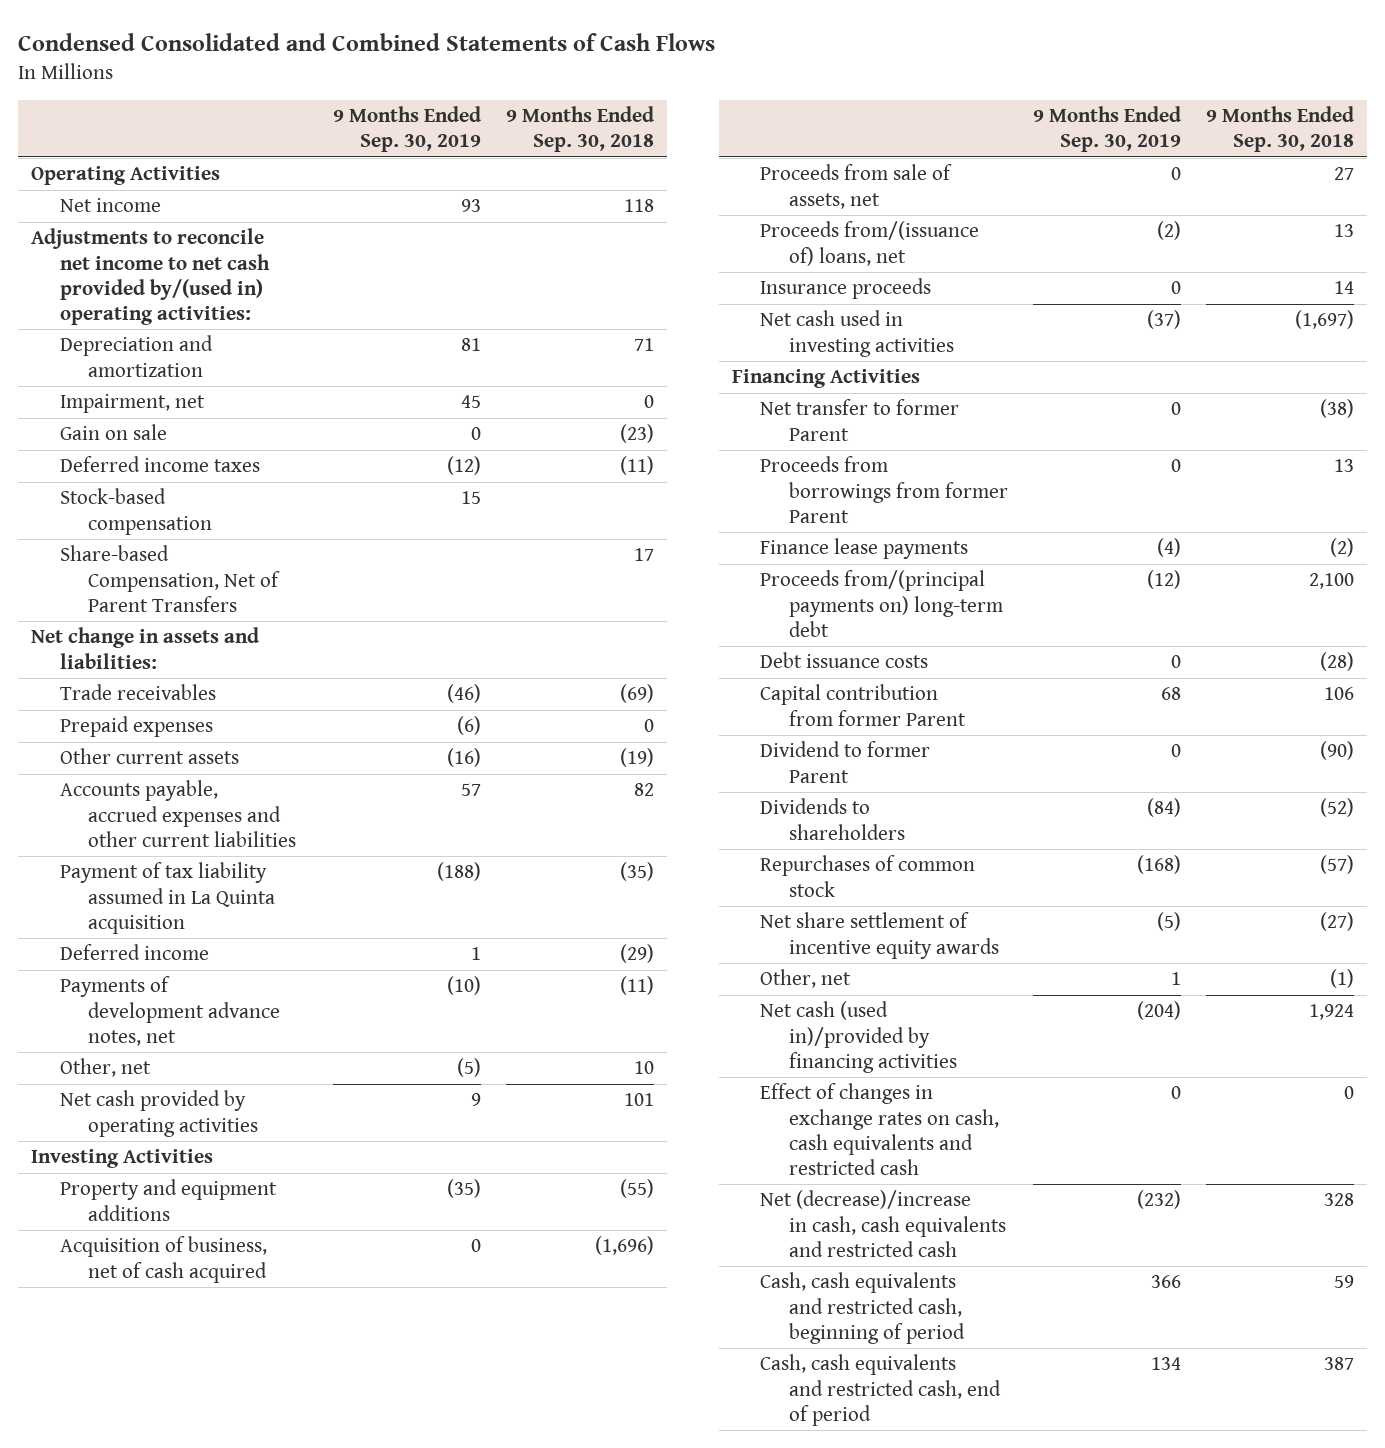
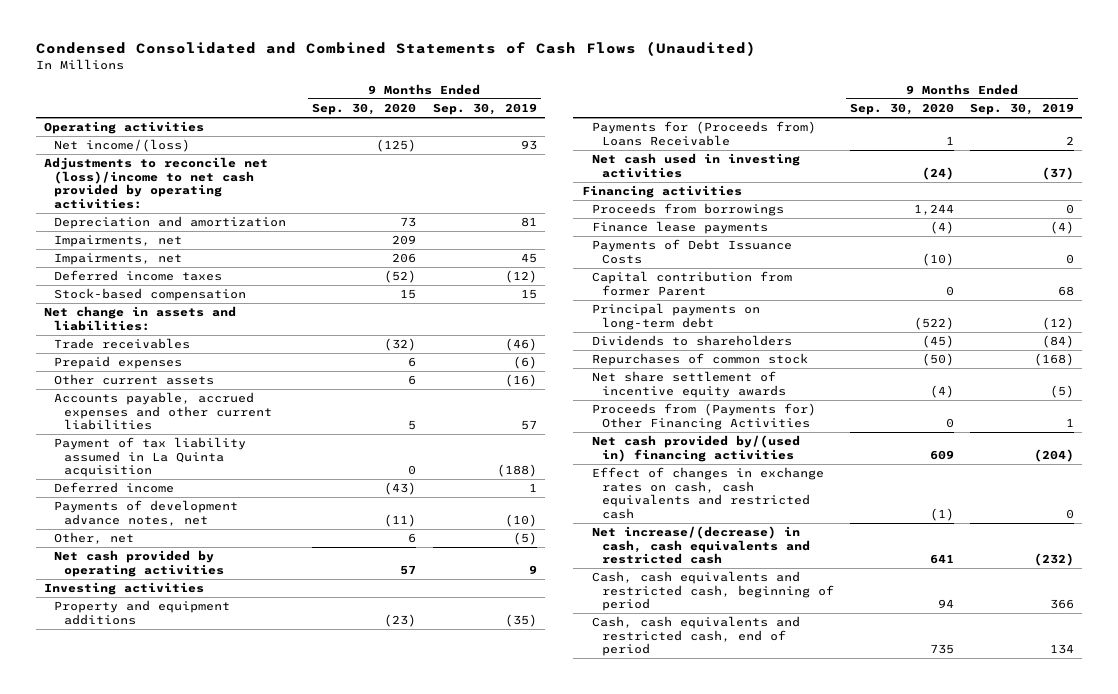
- Condensed Consolidated and Combined Statements of Cash Flows
+ Condensed Consolidated and Combined Statements of Cash Flows (Unaudited)
- | 9 Months Ended Sep. 30, 2019 | 9 Months Ended Sep. 30, 2018
+ | 9 Months Ended Sep. 30, 2020 | 9 Months Ended Sep. 30, 2019
- Operating Activities
- Net income | 93 | 118
- Adjustments to reconcile net income to net cash provided by/(used in) operating activities:
+ Operating activities
+ Net income/(loss) | (125) | 93
+ Adjustments to reconcile net (loss)/income to net cash provided by operating activities:
- Impairment, net | 45 | 0
- Gain on sale | 0 | (23)
+ Impairments, net | 209 |
+ Impairments, net | 206 | 45
- Share-based Compensation, Net of Parent Transfers | | 17
- Investing Activities
+ Investing activities
- Acquisition of business, net of cash acquired | 0 | (1,696)
- Proceeds from sale of assets, net | 0 | 27
- Proceeds from/(issuance of) loans, net | (2) | 13
- Insurance proceeds | 0 | 14
+ Payments for (Proceeds from) Loans Receivable | 1 | 2
- Financing Activities
- Net transfer to former Parent | 0 | (38)
- Proceeds from borrowings from former Parent | 0 | 13
+ Financing activities
+ Proceeds from borrowings | 1,244 | 0
- Proceeds from/(principal payments on) long-term debt | (12) | 2,100
- Debt issuance costs | 0 | (28)
+ Payments of Debt Issuance Costs | (10) | 0
- Dividend to former Parent | 0 | (90)
+ Principal payments on long-term debt | (522) | (12)
- Other, net | 1 | (1)
- Net cash (used in)/provided by financing activities | (204) | 1,924
+ Proceeds from (Payments for) Other Financing Activities | 0 | 1
+ Net cash provided by/(used in) financing activities | 609 | (204)
- Net (decrease)/increase in cash, cash equivalents and restricted cash | (232) | 328
+ Net increase/(decrease) in cash, cash equivalents and restricted cash | 641 | (232)

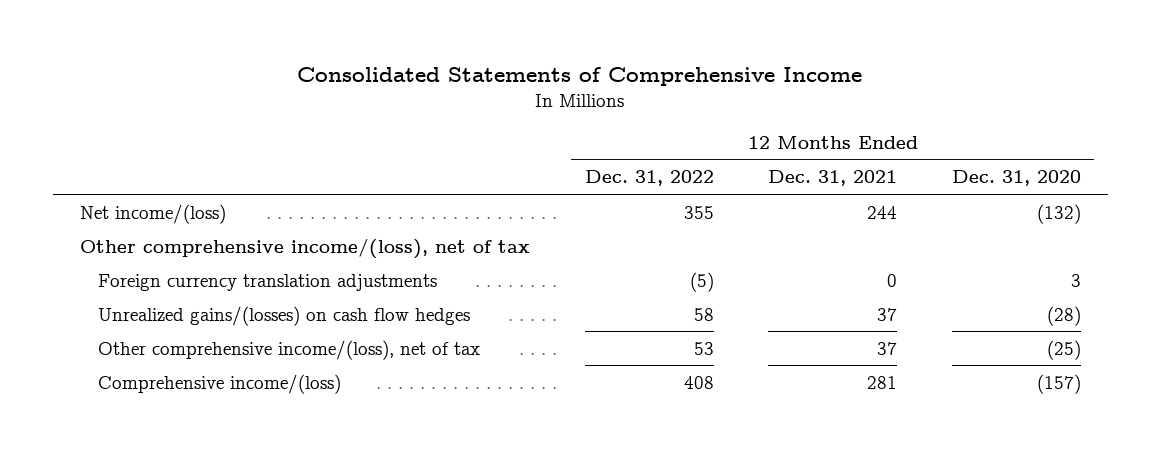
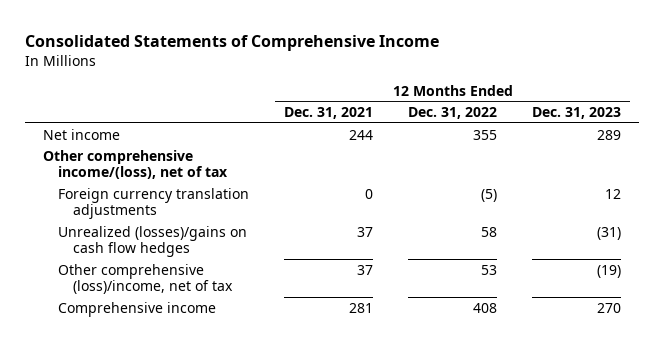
- | 12 Months Ended Dec. 31, 2022 | 12 Months Ended Dec. 31, 2021 | 12 Months Ended Dec. 31, 2020
+ | 12 Months Ended Dec. 31, 2021 | 12 Months Ended Dec. 31, 2022 | 12 Months Ended Dec. 31, 2023
- Net income/(loss) | 355 | 244 | (132)
+ Net income | 244 | 355 | 289
- Unrealized gains/(losses) on cash flow hedges | 58 | 37 | (28)
- Other comprehensive income/(loss), net of tax | 53 | 37 | (25)
- Comprehensive income/(loss) | 408 | 281 | (157)
+ Unrealized (losses)/gains on cash flow hedges | 37 | 58 | (31)
+ Other comprehensive (loss)/income, net of tax | 37 | 53 | (19)
+ Comprehensive income | 281 | 408 | 270

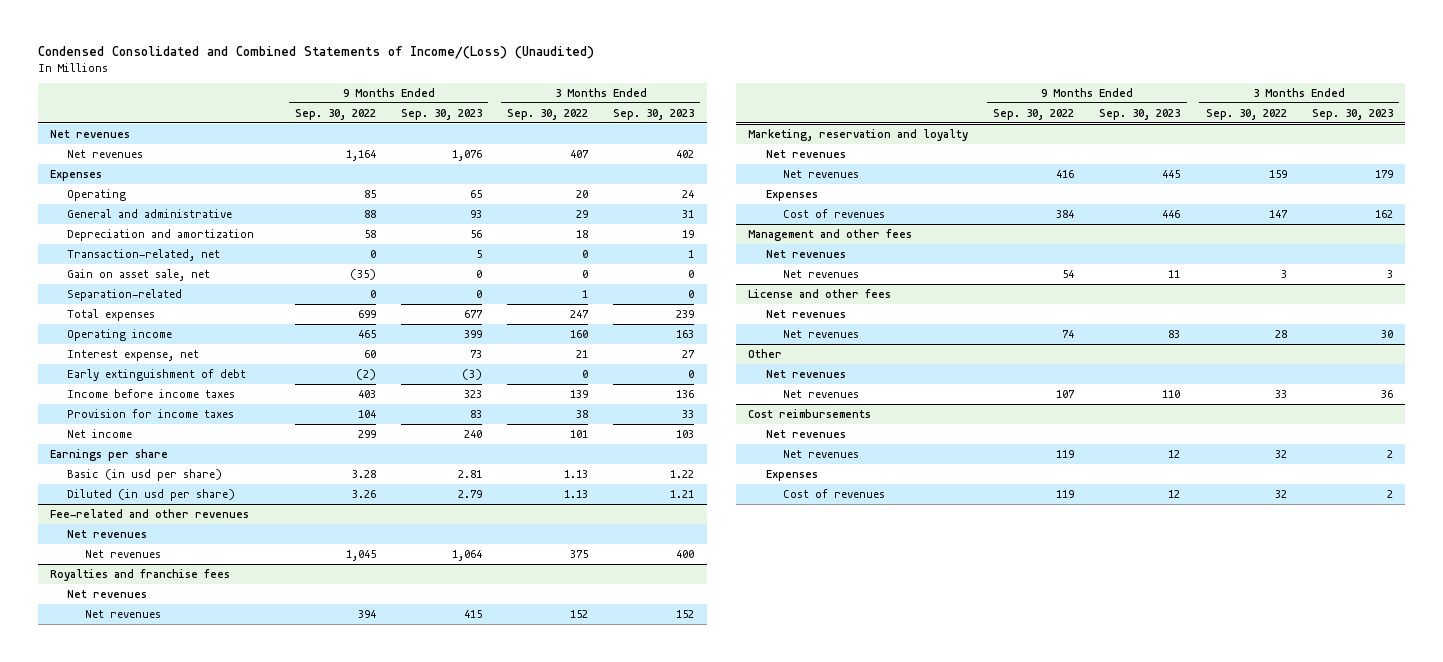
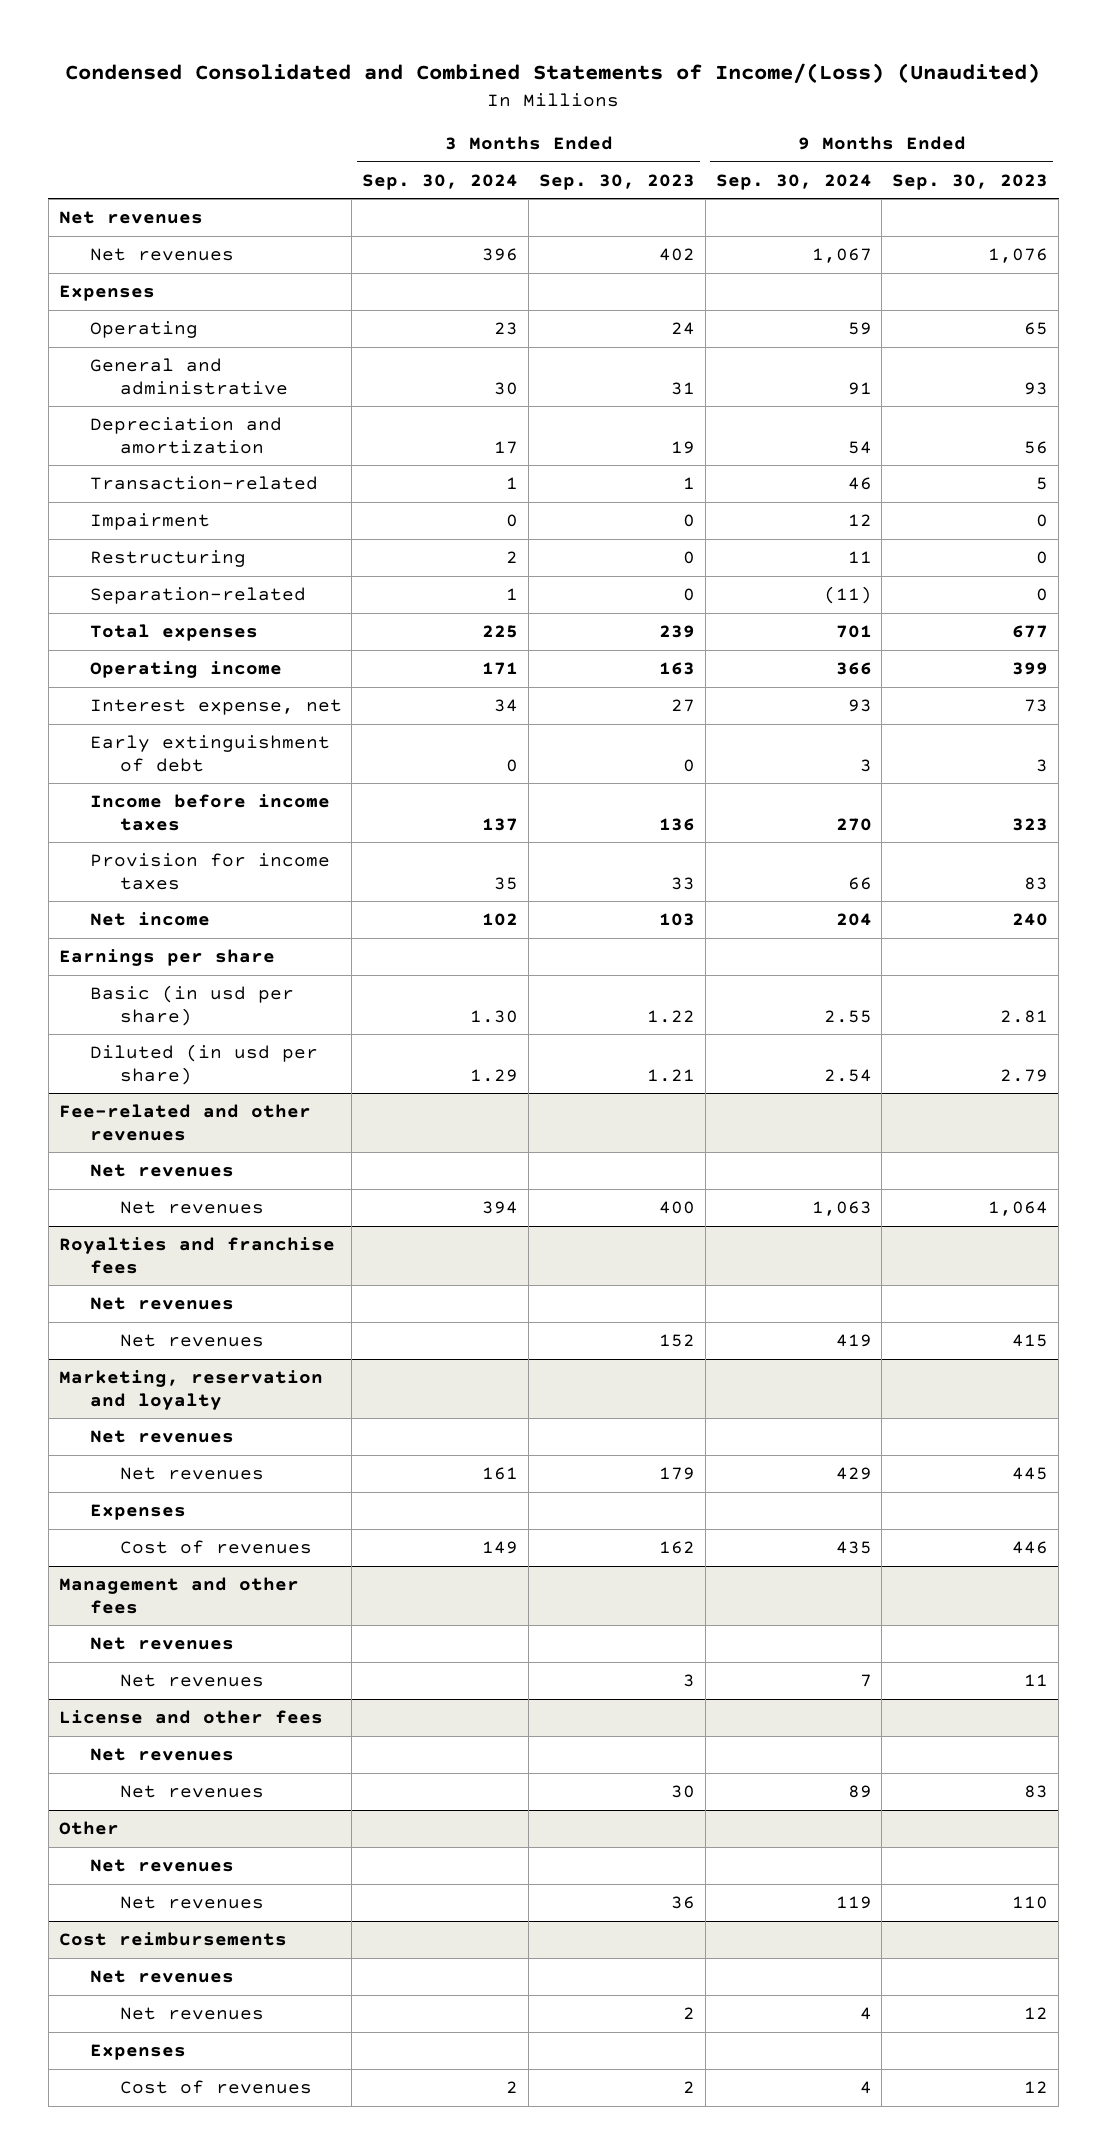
- | 9 Months Ended Sep. 30, 2022 | 9 Months Ended Sep. 30, 2023 | 3 Months Ended Sep. 30, 2022 | 3 Months Ended Sep. 30, 2023
+ | 3 Months Ended Sep. 30, 2024 | 3 Months Ended Sep. 30, 2023 | 9 Months Ended Sep. 30, 2024 | 9 Months Ended Sep. 30, 2023
- Transaction-related, net | 0 | 5 | 0 | 1
- Gain on asset sale, net | (35) | 0 | 0 | 0
+ Transaction-related | 1 | 1 | 46 | 5
+ Impairment | 0 | 0 | 12 | 0
+ Restructuring | 2 | 0 | 11 | 0
- Early extinguishment of debt | (2) | (3) | 0 | 0
+ Early extinguishment of debt | 0 | 0 | 3 | 3

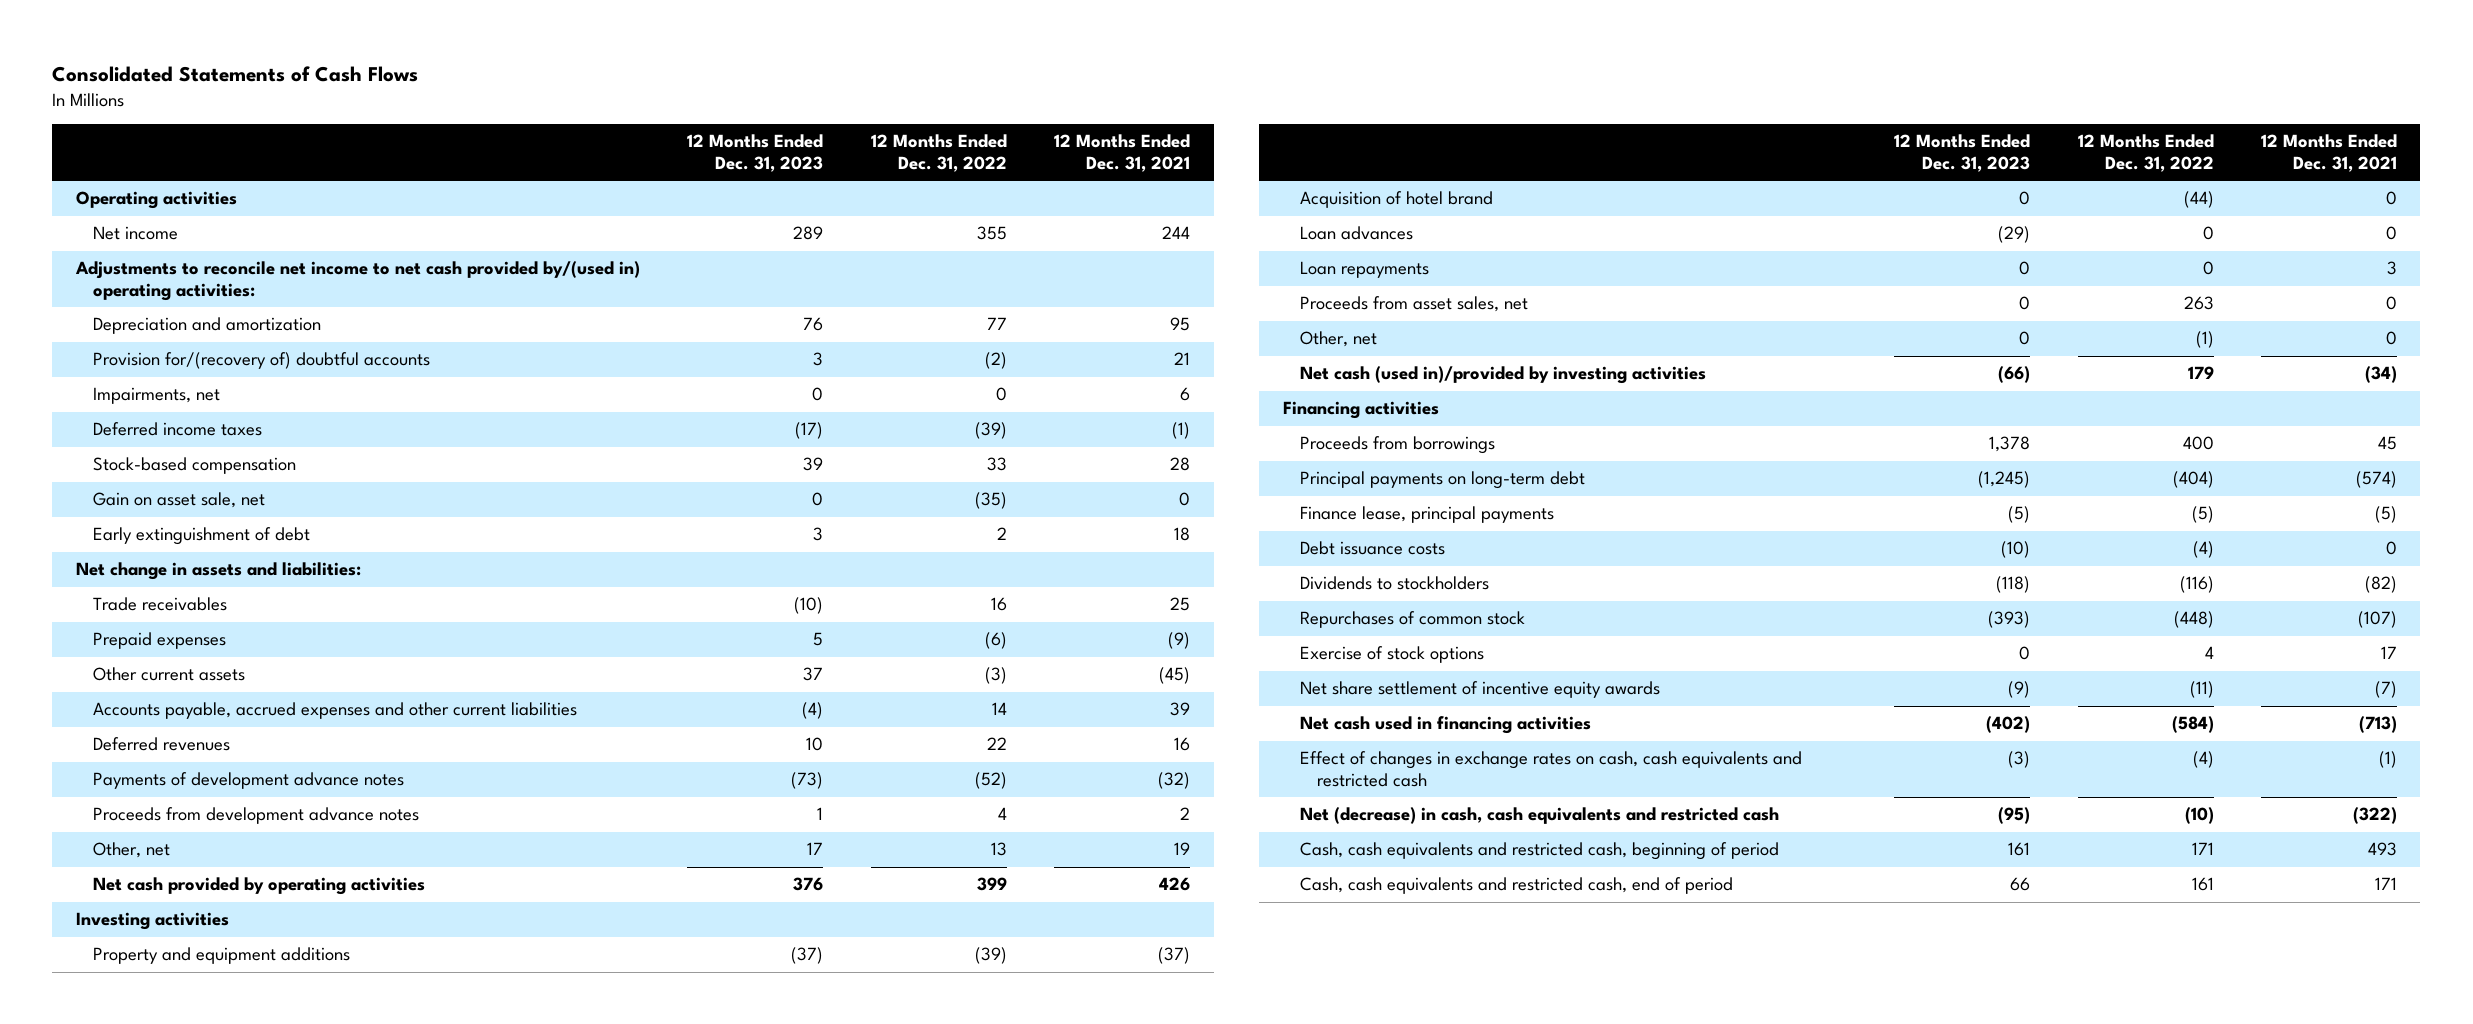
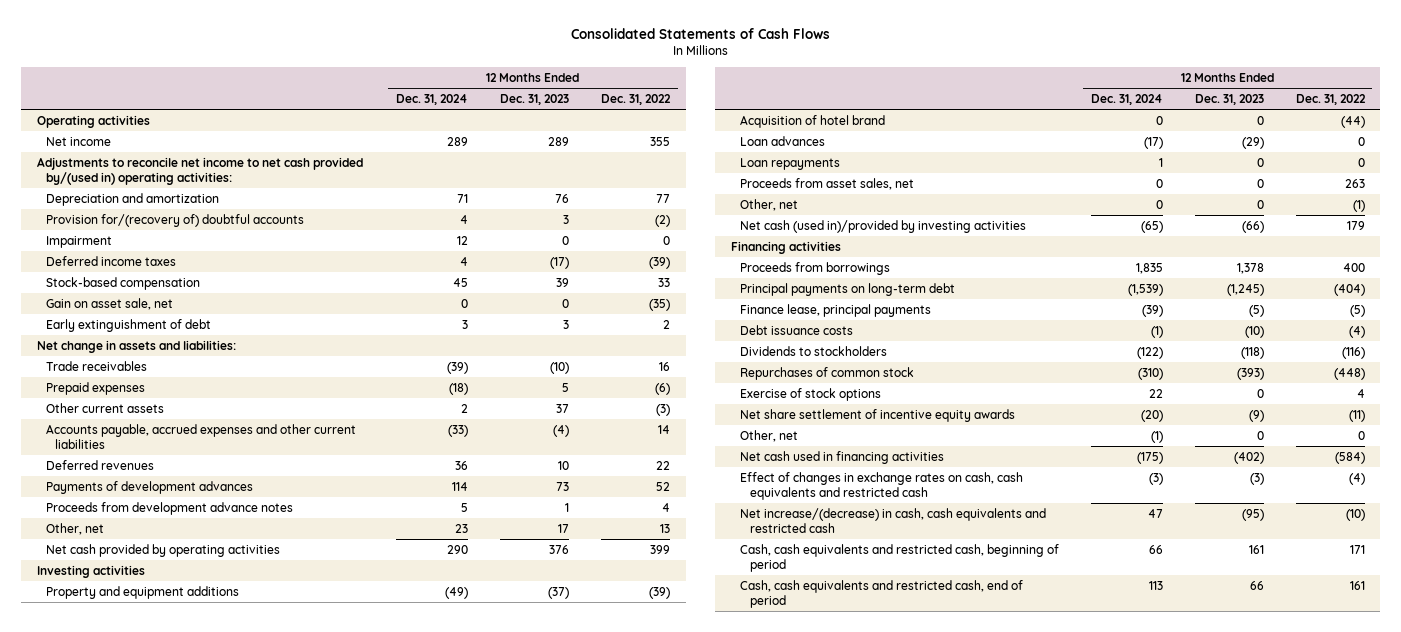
- | 12 Months Ended Dec. 31, 2023 | 12 Months Ended Dec. 31, 2022 | 12 Months Ended Dec. 31, 2021
+ | 12 Months Ended Dec. 31, 2024 | 12 Months Ended Dec. 31, 2023 | 12 Months Ended Dec. 31, 2022
- Impairments, net | 0 | 0 | 6
+ Impairment | 12 | 0 | 0
- Payments of development advance notes | (73) | (52) | (32)
+ Payments of development advances | 114 | 73 | 52
+ Other, net | (1) | 0 | 0
- Net (decrease) in cash, cash equivalents and restricted cash | (95) | (10) | (322)
+ Net increase/(decrease) in cash, cash equivalents and restricted cash | 47 | (95) | (10)

